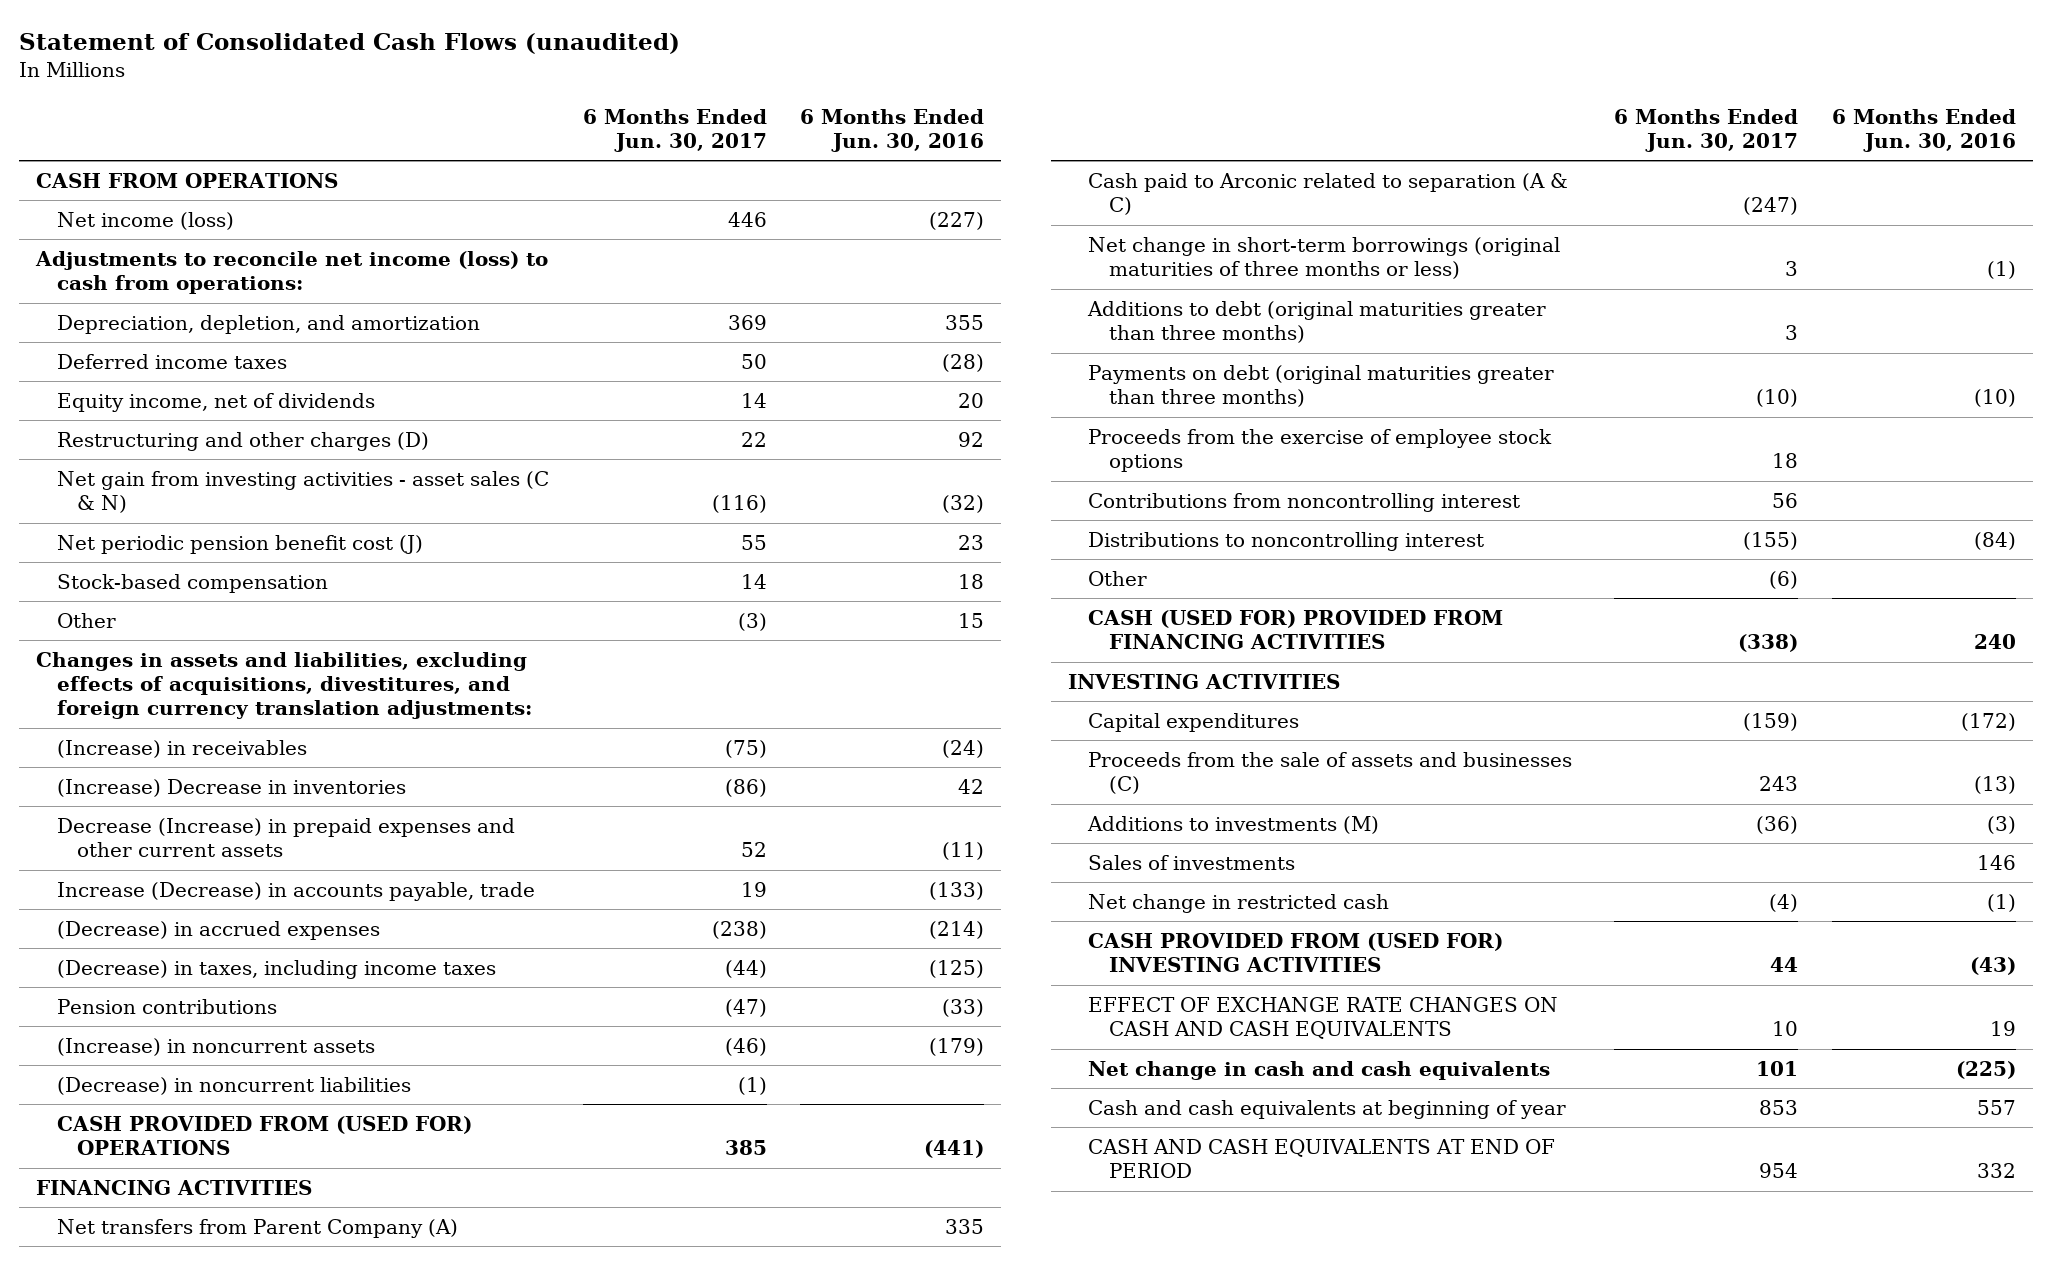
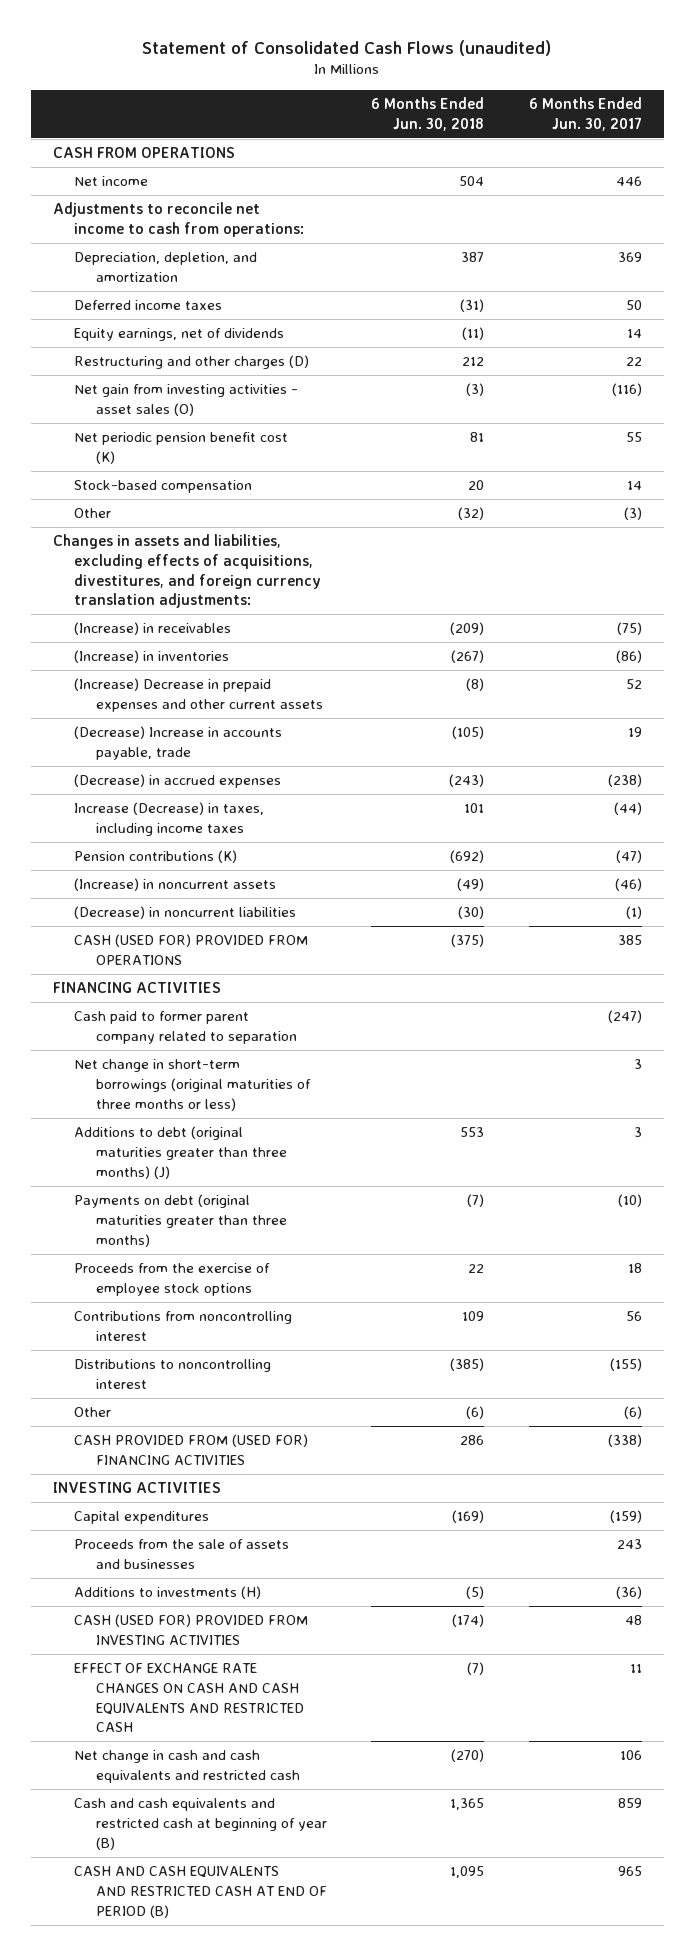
- | 6 Months Ended Jun. 30, 2017 | 6 Months Ended Jun. 30, 2016
+ | 6 Months Ended Jun. 30, 2018 | 6 Months Ended Jun. 30, 2017
- Net income (loss) | 446 | (227)
- Adjustments to reconcile net income (loss) to cash from operations:
+ Net income | 504 | 446
+ Adjustments to reconcile net income to cash from operations:
- Equity income, net of dividends | 14 | 20
+ Equity earnings, net of dividends | (11) | 14
- Net gain from investing activities - asset sales (C & N) | (116) | (32)
- Net periodic pension benefit cost (J) | 55 | 23
+ Net gain from investing activities - asset sales (O) | (3) | (116)
+ Net periodic pension benefit cost (K) | 81 | 55
- (Increase) Decrease in inventories | (86) | 42
- Decrease (Increase) in prepaid expenses and other current assets | 52 | (11)
- Increase (Decrease) in accounts payable, trade | 19 | (133)
+ (Increase) in inventories | (267) | (86)
+ (Increase) Decrease in prepaid expenses and other current assets | (8) | 52
+ (Decrease) Increase in accounts payable, trade | (105) | 19
- (Decrease) in taxes, including income taxes | (44) | (125)
- Pension contributions | (47) | (33)
+ Increase (Decrease) in taxes, including income taxes | 101 | (44)
+ Pension contributions (K) | (692) | (47)
- CASH PROVIDED FROM (USED FOR) OPERATIONS | 385 | (441)
+ CASH (USED FOR) PROVIDED FROM OPERATIONS | (375) | 385
- Net transfers from Parent Company (A) | | 335
- Cash paid to Arconic related to separation (A & C) | (247) |
+ Cash paid to former parent company related to separation | | (247)
- Additions to debt (original maturities greater than three months) | 3 |
+ Additions to debt (original maturities greater than three months) (J) | 553 | 3
- CASH (USED FOR) PROVIDED FROM FINANCING ACTIVITIES | (338) | 240
+ CASH PROVIDED FROM (USED FOR) FINANCING ACTIVITIES | 286 | (338)
- Proceeds from the sale of assets and businesses (C) | 243 | (13)
- Additions to investments (M) | (36) | (3)
- Sales of investments | | 146
- Net change in restricted cash | (4) | (1)
- CASH PROVIDED FROM (USED FOR) INVESTING ACTIVITIES | 44 | (43)
- EFFECT OF EXCHANGE RATE CHANGES ON CASH AND CASH EQUIVALENTS | 10 | 19
- Net change in cash and cash equivalents | 101 | (225)
- Cash and cash equivalents at beginning of year | 853 | 557
- CASH AND CASH EQUIVALENTS AT END OF PERIOD | 954 | 332
+ Proceeds from the sale of assets and businesses | | 243
+ Additions to investments (H) | (5) | (36)
+ CASH (USED FOR) PROVIDED FROM INVESTING ACTIVITIES | (174) | 48
+ EFFECT OF EXCHANGE RATE CHANGES ON CASH AND CASH EQUIVALENTS AND RESTRICTED CASH | (7) | 11
+ Net change in cash and cash equivalents and restricted cash | (270) | 106
+ Cash and cash equivalents and restricted cash at beginning of year (B) | 1,365 | 859
+ CASH AND CASH EQUIVALENTS AND RESTRICTED CASH AT END OF PERIOD (B) | 1,095 | 965

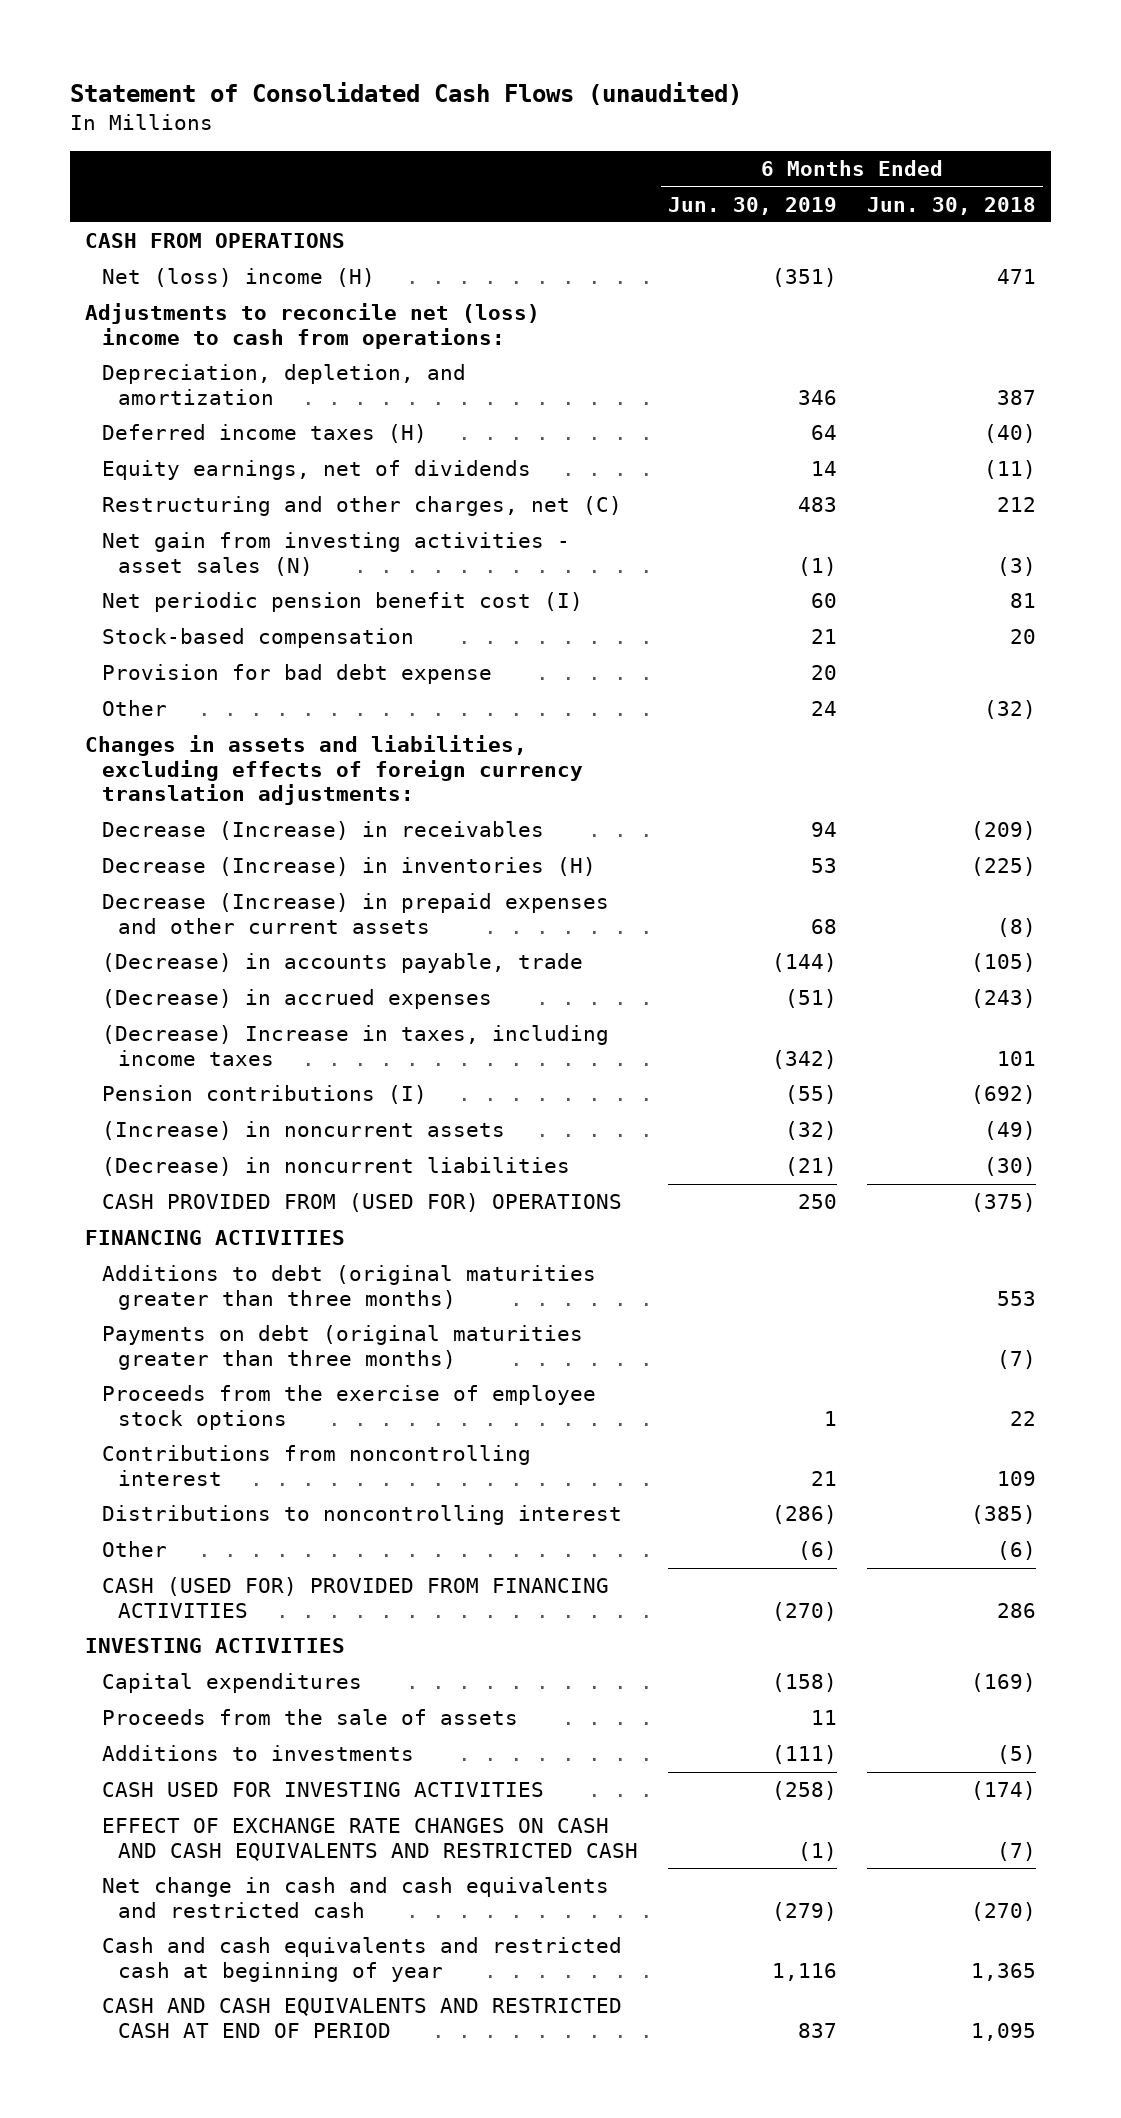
- | 6 Months Ended Jun. 30, 2018 | 6 Months Ended Jun. 30, 2017
+ | 6 Months Ended Jun. 30, 2019 | 6 Months Ended Jun. 30, 2018
- Net income | 504 | 446
- Adjustments to reconcile net income to cash from operations:
+ Net (loss) income (H) | (351) | 471
+ Adjustments to reconcile net (loss) income to cash from operations:
- Deferred income taxes | (31) | 50
+ Deferred income taxes (H) | 64 | (40)
- Restructuring and other charges (D) | 212 | 22
- Net gain from investing activities - asset sales (O) | (3) | (116)
- Net periodic pension benefit cost (K) | 81 | 55
+ Restructuring and other charges, net (C) | 483 | 212
+ Net gain from investing activities - asset sales (N) | (1) | (3)
+ Net periodic pension benefit cost (I) | 60 | 81
+ Provision for bad debt expense | 20 |
- Changes in assets and liabilities, excluding effects of acquisitions, divestitures, and foreign currency translation adjustments:
- (Increase) in receivables | (209) | (75)
- (Increase) in inventories | (267) | (86)
- (Increase) Decrease in prepaid expenses and other current assets | (8) | 52
- (Decrease) Increase in accounts payable, trade | (105) | 19
+ Changes in assets and liabilities, excluding effects of foreign currency translation adjustments:
+ Decrease (Increase) in receivables | 94 | (209)
+ Decrease (Increase) in inventories (H) | 53 | (225)
+ Decrease (Increase) in prepaid expenses and other current assets | 68 | (8)
+ (Decrease) in accounts payable, trade | (144) | (105)
- Increase (Decrease) in taxes, including income taxes | 101 | (44)
- Pension contributions (K) | (692) | (47)
+ (Decrease) Increase in taxes, including income taxes | (342) | 101
+ Pension contributions (I) | (55) | (692)
- CASH (USED FOR) PROVIDED FROM OPERATIONS | (375) | 385
+ CASH PROVIDED FROM (USED FOR) OPERATIONS | 250 | (375)
- Cash paid to former parent company related to separation | | (247)
- Net change in short-term borrowings (original maturities of three months or less) | | 3
- Additions to debt (original maturities greater than three months) (J) | 553 | 3
+ Additions to debt (original maturities greater than three months) | | 553
- CASH PROVIDED FROM (USED FOR) FINANCING ACTIVITIES | 286 | (338)
+ CASH (USED FOR) PROVIDED FROM FINANCING ACTIVITIES | (270) | 286
- Proceeds from the sale of assets and businesses | | 243
- Additions to investments (H) | (5) | (36)
- CASH (USED FOR) PROVIDED FROM INVESTING ACTIVITIES | (174) | 48
+ Proceeds from the sale of assets | 11 |
+ Additions to investments | (111) | (5)
+ CASH USED FOR INVESTING ACTIVITIES | (258) | (174)
- Cash and cash equivalents and restricted cash at beginning of year (B) | 1,365 | 859
- CASH AND CASH EQUIVALENTS AND RESTRICTED CASH AT END OF PERIOD (B) | 1,095 | 965
+ Cash and cash equivalents and restricted cash at beginning of year | 1,116 | 1,365
+ CASH AND CASH EQUIVALENTS AND RESTRICTED CASH AT END OF PERIOD | 837 | 1,095

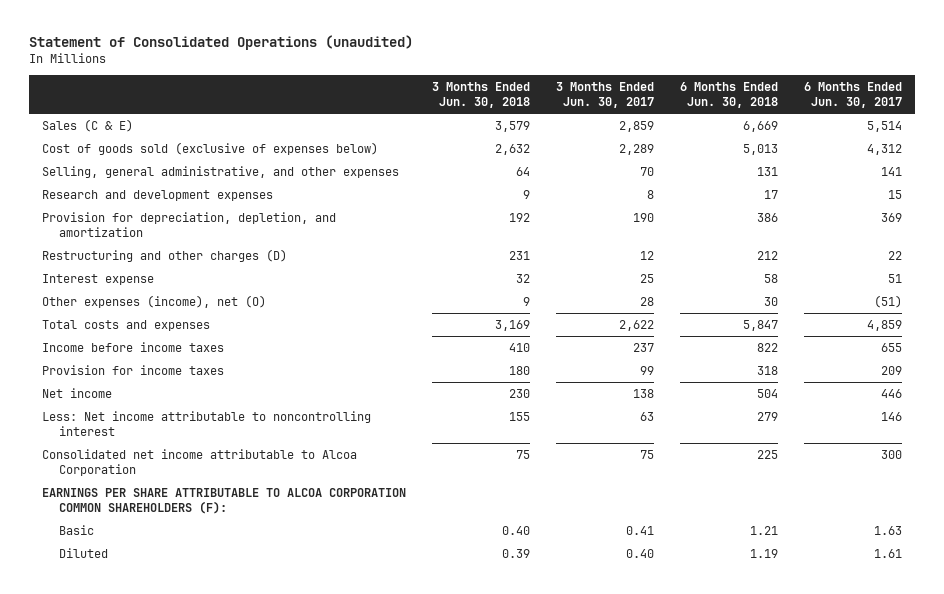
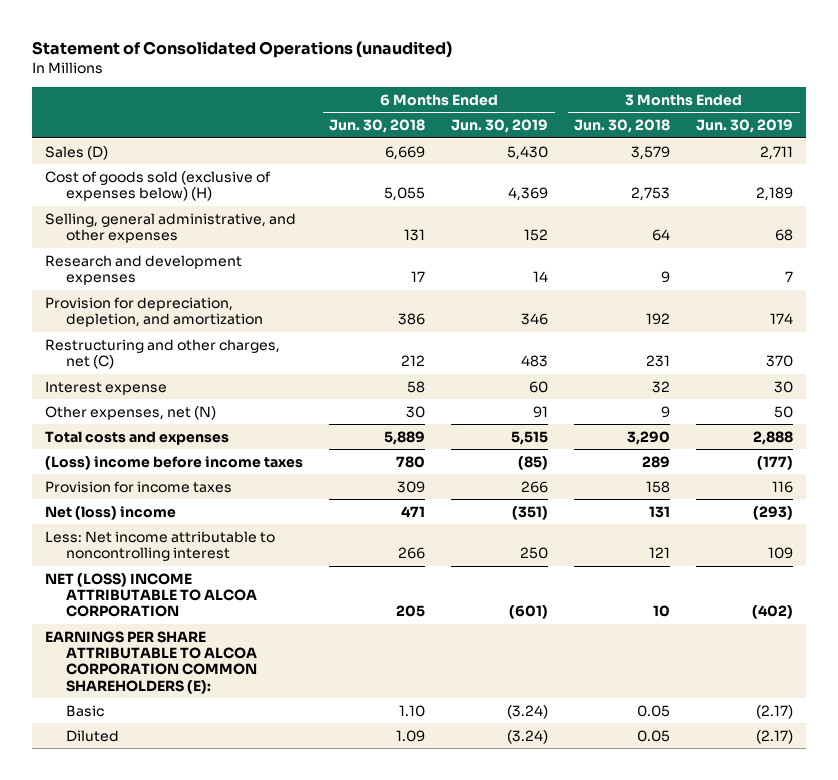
- | 3 Months Ended Jun. 30, 2018 | 3 Months Ended Jun. 30, 2017 | 6 Months Ended Jun. 30, 2018 | 6 Months Ended Jun. 30, 2017
+ | 6 Months Ended Jun. 30, 2018 | 6 Months Ended Jun. 30, 2019 | 3 Months Ended Jun. 30, 2018 | 3 Months Ended Jun. 30, 2019
- Sales (C & E) | 3,579 | 2,859 | 6,669 | 5,514
- Cost of goods sold (exclusive of expenses below) | 2,632 | 2,289 | 5,013 | 4,312
+ Sales (D) | 6,669 | 5,430 | 3,579 | 2,711
+ Cost of goods sold (exclusive of expenses below) (H) | 5,055 | 4,369 | 2,753 | 2,189
- Restructuring and other charges (D) | 231 | 12 | 212 | 22
+ Restructuring and other charges, net (C) | 212 | 483 | 231 | 370
- Other expenses (income), net (O) | 9 | 28 | 30 | (51)
- Total costs and expenses | 3,169 | 2,622 | 5,847 | 4,859
- Income before income taxes | 410 | 237 | 822 | 655
- Provision for income taxes | 180 | 99 | 318 | 209
- Net income | 230 | 138 | 504 | 446
- Less: Net income attributable to noncontrolling interest | 155 | 63 | 279 | 146
- Consolidated net income attributable to Alcoa Corporation | 75 | 75 | 225 | 300
- EARNINGS PER SHARE ATTRIBUTABLE TO ALCOA CORPORATION COMMON SHAREHOLDERS (F):
- Basic | 0.40 | 0.41 | 1.21 | 1.63
- Diluted | 0.39 | 0.40 | 1.19 | 1.61
+ Other expenses, net (N) | 30 | 91 | 9 | 50
+ Total costs and expenses | 5,889 | 5,515 | 3,290 | 2,888
+ (Loss) income before income taxes | 780 | (85) | 289 | (177)
+ Provision for income taxes | 309 | 266 | 158 | 116
+ Net (loss) income | 471 | (351) | 131 | (293)
+ Less: Net income attributable to noncontrolling interest | 266 | 250 | 121 | 109
+ NET (LOSS) INCOME ATTRIBUTABLE TO ALCOA CORPORATION | 205 | (601) | 10 | (402)
+ EARNINGS PER SHARE ATTRIBUTABLE TO ALCOA CORPORATION COMMON SHAREHOLDERS (E):
+ Basic | 1.10 | (3.24) | 0.05 | (2.17)
+ Diluted | 1.09 | (3.24) | 0.05 | (2.17)

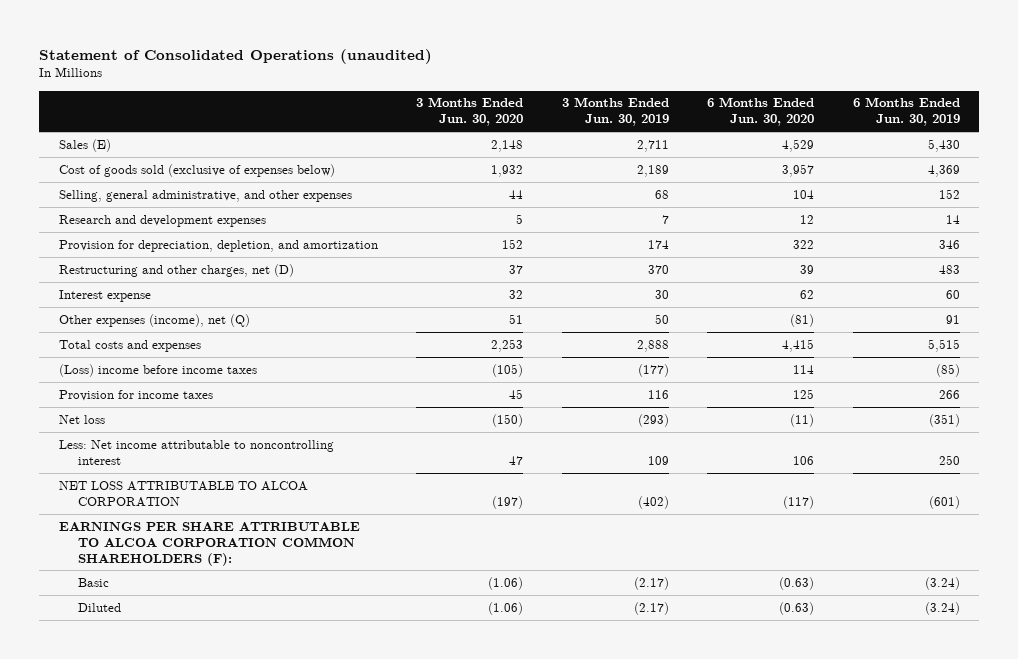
- | 6 Months Ended Jun. 30, 2018 | 6 Months Ended Jun. 30, 2019 | 3 Months Ended Jun. 30, 2018 | 3 Months Ended Jun. 30, 2019
+ | 3 Months Ended Jun. 30, 2020 | 3 Months Ended Jun. 30, 2019 | 6 Months Ended Jun. 30, 2020 | 6 Months Ended Jun. 30, 2019
- Sales (D) | 6,669 | 5,430 | 3,579 | 2,711
- Cost of goods sold (exclusive of expenses below) (H) | 5,055 | 4,369 | 2,753 | 2,189
+ Sales (E) | 2,148 | 2,711 | 4,529 | 5,430
+ Cost of goods sold (exclusive of expenses below) | 1,932 | 2,189 | 3,957 | 4,369
- Restructuring and other charges, net (C) | 212 | 483 | 231 | 370
+ Restructuring and other charges, net (D) | 37 | 370 | 39 | 483
- Other expenses, net (N) | 30 | 91 | 9 | 50
+ Other expenses (income), net (Q) | 51 | 50 | (81) | 91
- Net (loss) income | 471 | (351) | 131 | (293)
+ Net loss | (150) | (293) | (11) | (351)
- NET (LOSS) INCOME ATTRIBUTABLE TO ALCOA CORPORATION | 205 | (601) | 10 | (402)
- EARNINGS PER SHARE ATTRIBUTABLE TO ALCOA CORPORATION COMMON SHAREHOLDERS (E):
+ NET LOSS ATTRIBUTABLE TO ALCOA CORPORATION | (197) | (402) | (117) | (601)
+ EARNINGS PER SHARE ATTRIBUTABLE TO ALCOA CORPORATION COMMON SHAREHOLDERS (F):

